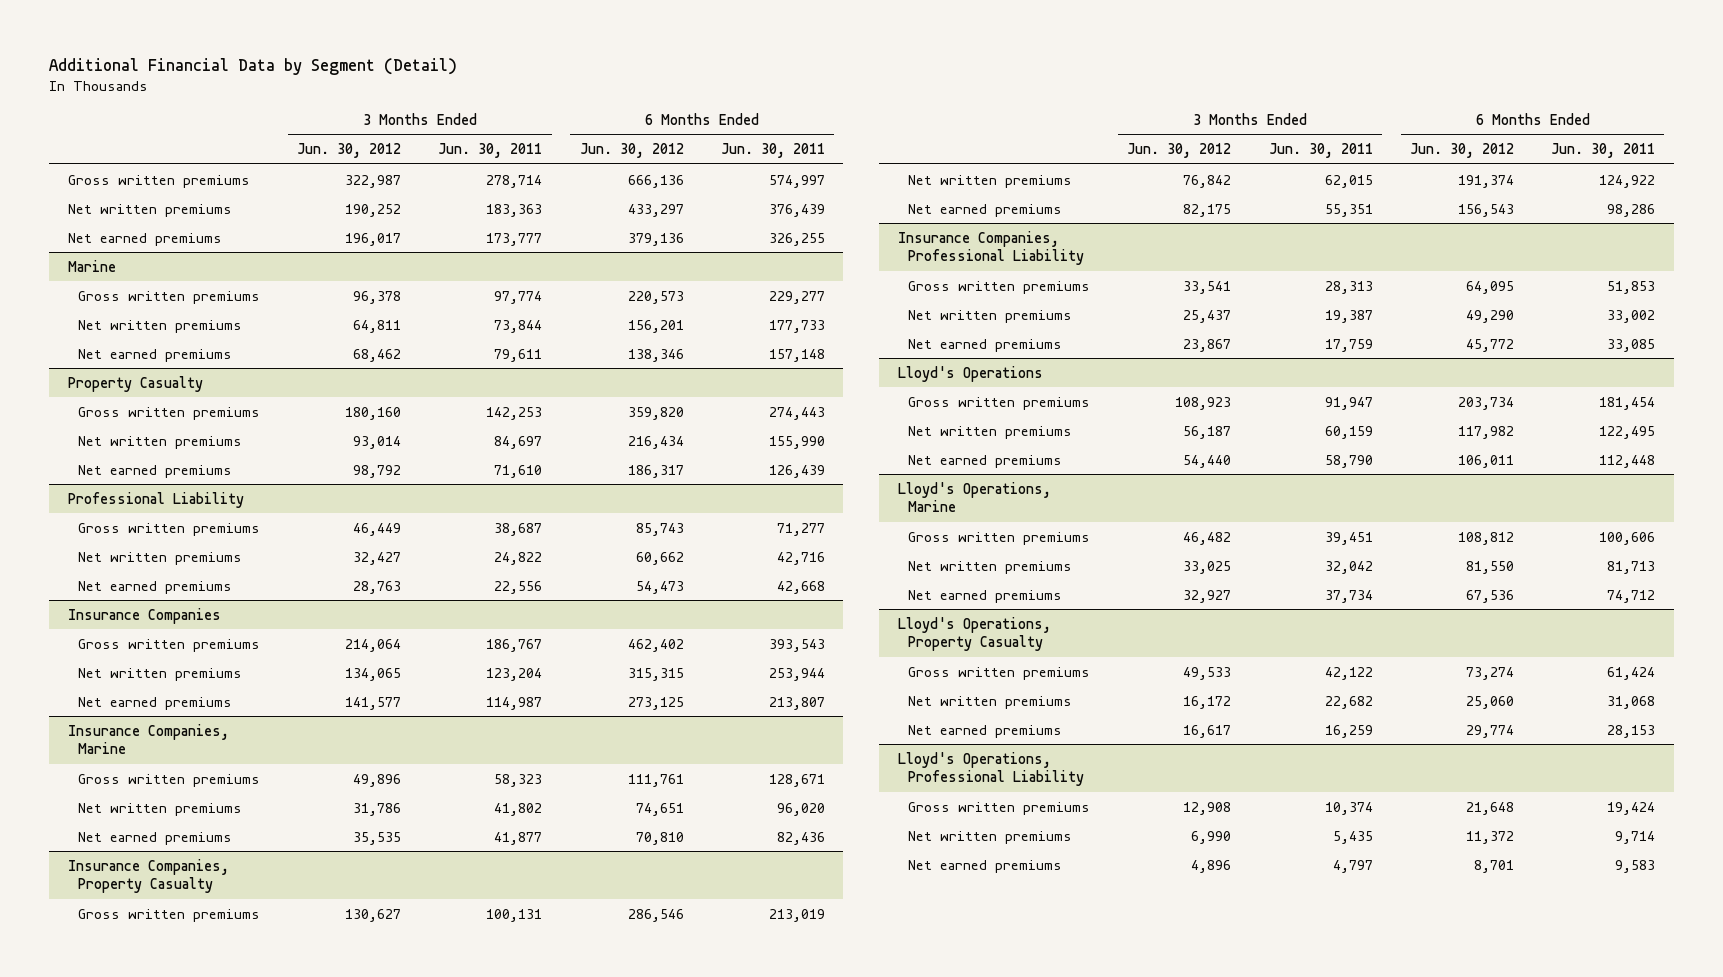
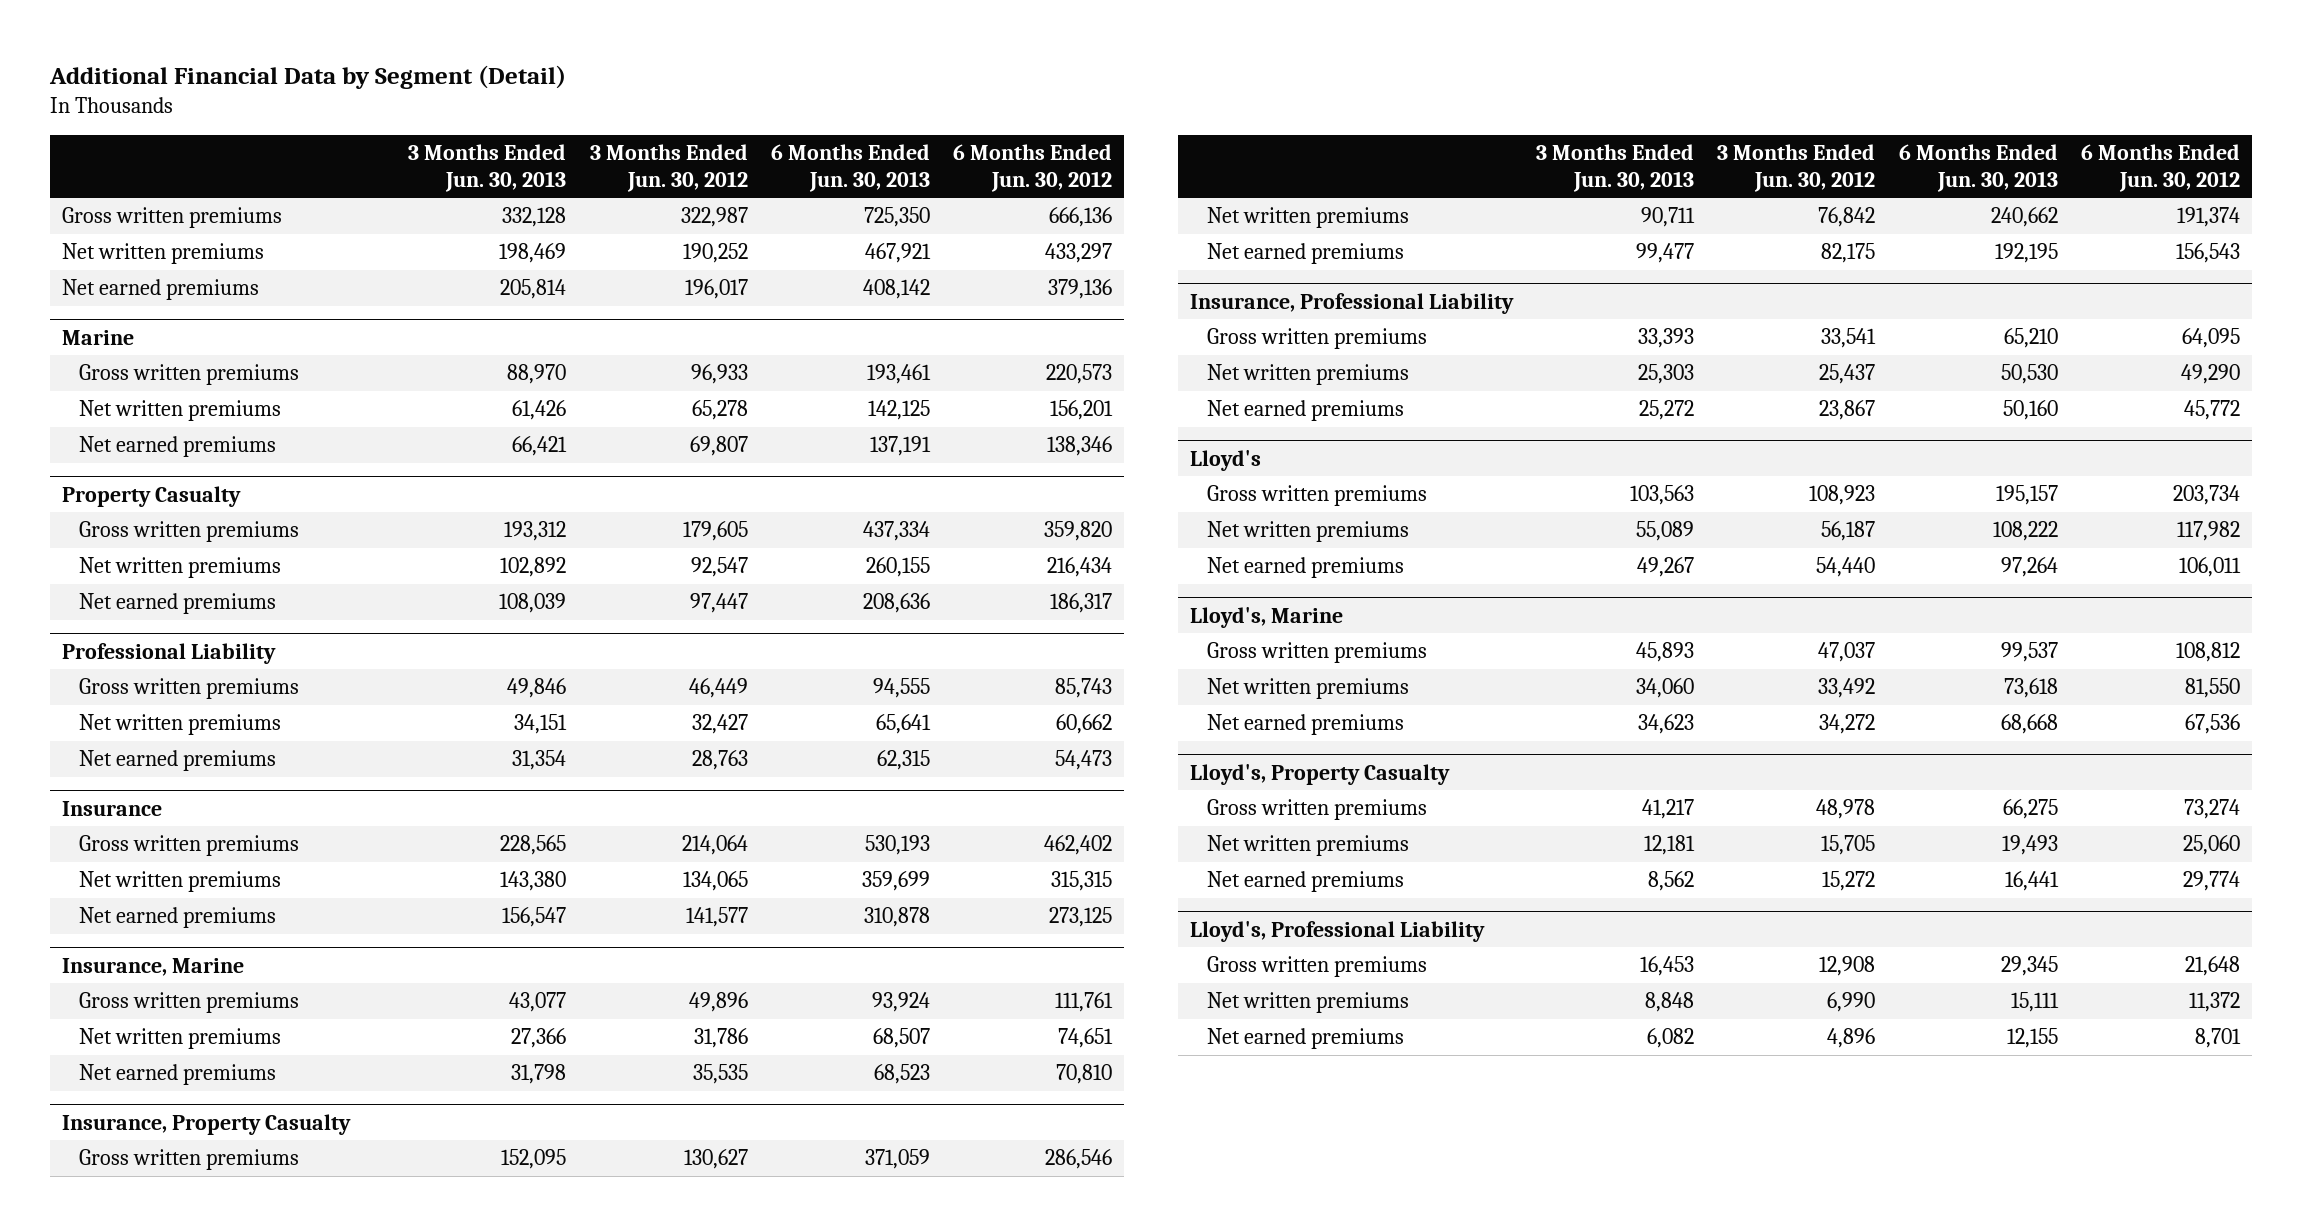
- | 3 Months Ended Jun. 30, 2012 | 3 Months Ended Jun. 30, 2011 | 6 Months Ended Jun. 30, 2012 | 6 Months Ended Jun. 30, 2011
+ | 3 Months Ended Jun. 30, 2013 | 3 Months Ended Jun. 30, 2012 | 6 Months Ended Jun. 30, 2013 | 6 Months Ended Jun. 30, 2012
@ Marine
- Gross written premiums | 96,378 | 97,774 | 220,573 | 229,277
- Net written premiums | 64,811 | 73,844 | 156,201 | 177,733
- Net earned premiums | 68,462 | 79,611 | 138,346 | 157,148
+ Gross written premiums | 88,970 | 96,933 | 193,461 | 220,573
+ Net written premiums | 61,426 | 65,278 | 142,125 | 156,201
+ Net earned premiums | 66,421 | 69,807 | 137,191 | 138,346
@ Property Casualty
- Gross written premiums | 180,160 | 142,253 | 359,820 | 274,443
- Net written premiums | 93,014 | 84,697 | 216,434 | 155,990
- Net earned premiums | 98,792 | 71,610 | 186,317 | 126,439
+ Gross written premiums | 193,312 | 179,605 | 437,334 | 359,820
+ Net written premiums | 102,892 | 92,547 | 260,155 | 216,434
+ Net earned premiums | 108,039 | 97,447 | 208,636 | 186,317
- Insurance Companies
+ Insurance
- Insurance Companies, Marine
+ Insurance, Marine
- Insurance Companies, Property Casualty
+ Insurance, Property Casualty
- Insurance Companies, Professional Liability
+ Insurance, Professional Liability
- Lloyd's Operations
+ Lloyd's
- Lloyd's Operations, Marine
- Gross written premiums | 46,482 | 39,451 | 108,812 | 100,606
- Net written premiums | 33,025 | 32,042 | 81,550 | 81,713
- Net earned premiums | 32,927 | 37,734 | 67,536 | 74,712
- Lloyd's Operations, Property Casualty
- Gross written premiums | 49,533 | 42,122 | 73,274 | 61,424
- Net written premiums | 16,172 | 22,682 | 25,060 | 31,068
- Net earned premiums | 16,617 | 16,259 | 29,774 | 28,153
- Lloyd's Operations, Professional Liability
+ Lloyd's, Marine
+ Gross written premiums | 45,893 | 47,037 | 99,537 | 108,812
+ Net written premiums | 34,060 | 33,492 | 73,618 | 81,550
+ Net earned premiums | 34,623 | 34,272 | 68,668 | 67,536
+ Lloyd's, Property Casualty
+ Gross written premiums | 41,217 | 48,978 | 66,275 | 73,274
+ Net written premiums | 12,181 | 15,705 | 19,493 | 25,060
+ Net earned premiums | 8,562 | 15,272 | 16,441 | 29,774
+ Lloyd's, Professional Liability

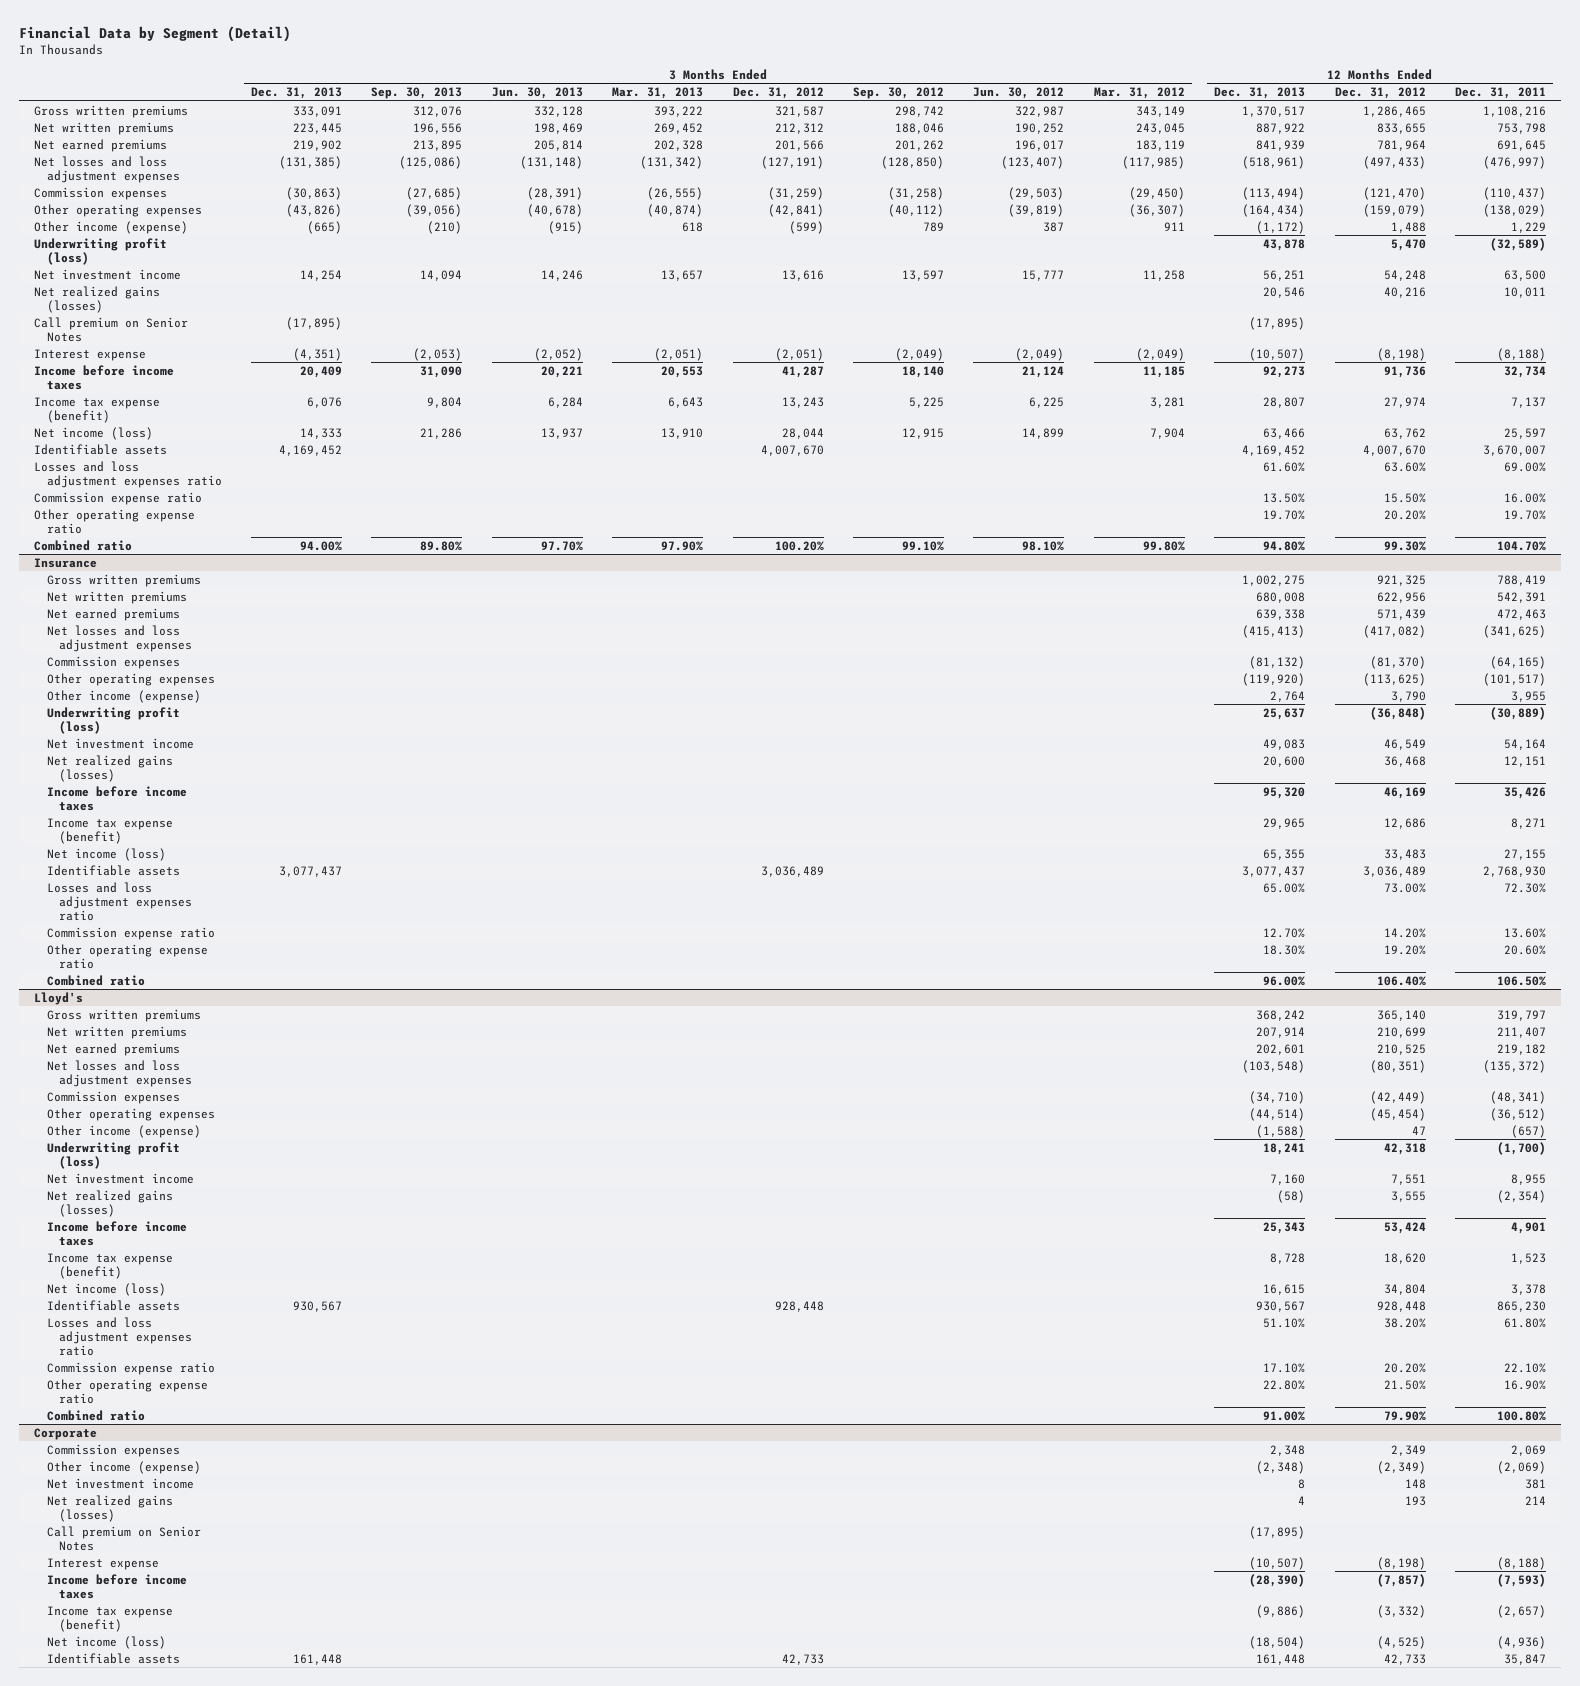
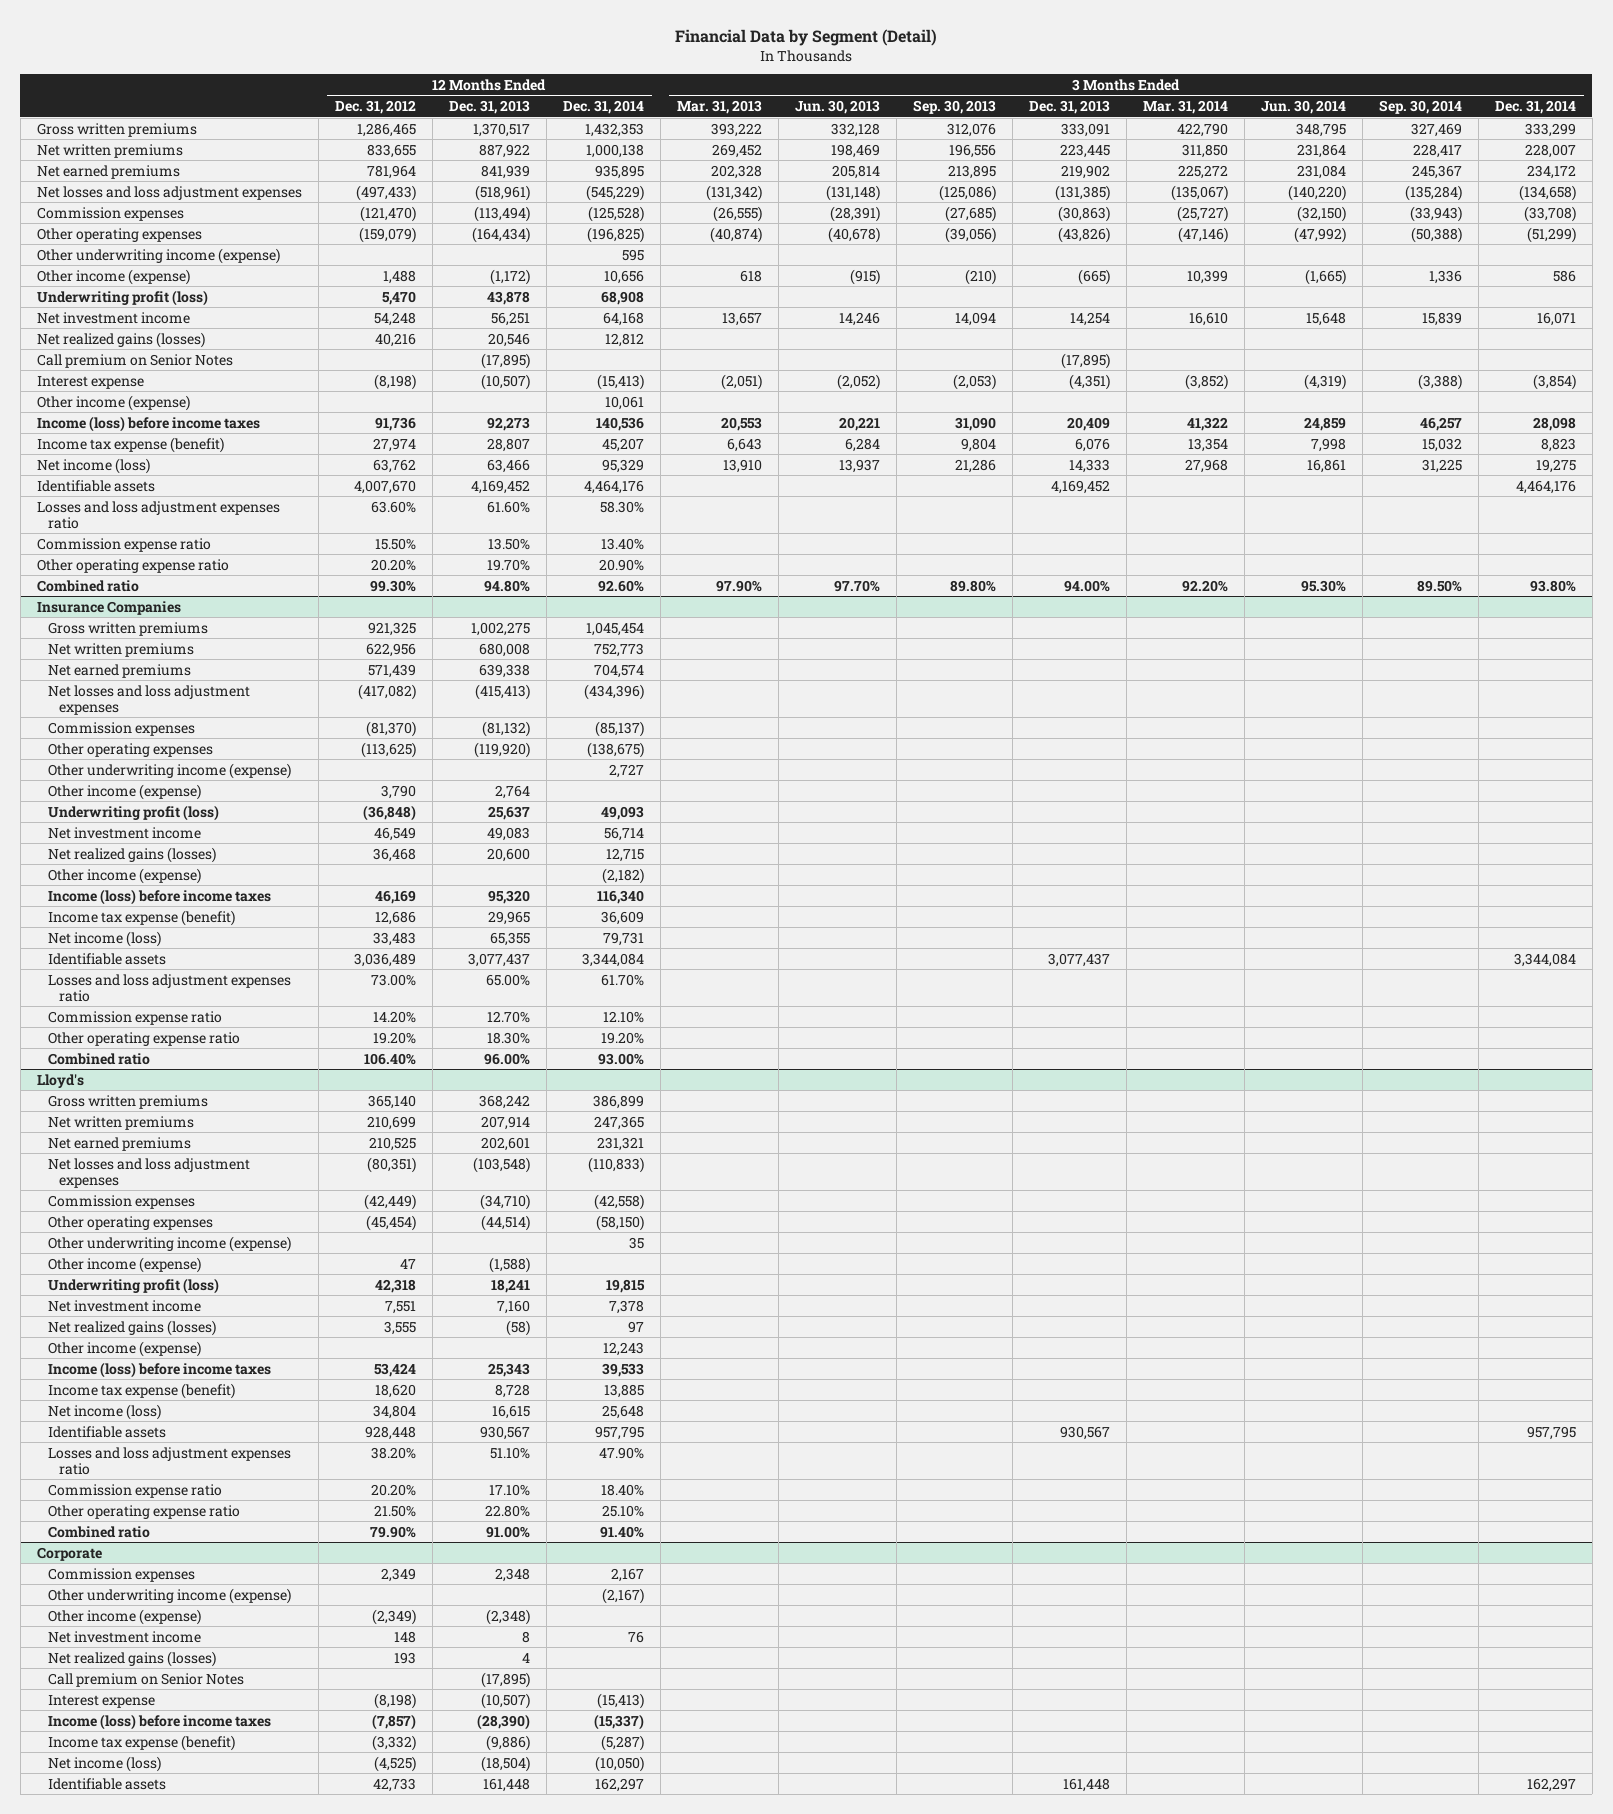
- | 3 Months Ended Dec. 31, 2013 | 3 Months Ended Sep. 30, 2013 | 3 Months Ended Jun. 30, 2013 | 3 Months Ended Mar. 31, 2013 | 3 Months Ended Dec. 31, 2012 | 3 Months Ended Sep. 30, 2012 | 3 Months Ended Jun. 30, 2012 | 3 Months Ended Mar. 31, 2012 | 12 Months Ended Dec. 31, 2013 | 12 Months Ended Dec. 31, 2012 | 12 Months Ended Dec. 31, 2011
+ | 12 Months Ended Dec. 31, 2012 | 12 Months Ended Dec. 31, 2013 | 12 Months Ended Dec. 31, 2014 | 3 Months Ended Mar. 31, 2013 | 3 Months Ended Jun. 30, 2013 | 3 Months Ended Sep. 30, 2013 | 3 Months Ended Dec. 31, 2013 | 3 Months Ended Mar. 31, 2014 | 3 Months Ended Jun. 30, 2014 | 3 Months Ended Sep. 30, 2014 | 3 Months Ended Dec. 31, 2014
+ Other underwriting income (expense) | | | 595 | | | | | | | |
- Income before income taxes | 20,409 | 31,090 | 20,221 | 20,553 | 41,287 | 18,140 | 21,124 | 11,185 | 92,273 | 91,736 | 32,734
+ Other income (expense) | | | 10,061 | | | | | | | |
+ Income (loss) before income taxes | 91,736 | 92,273 | 140,536 | 20,553 | 20,221 | 31,090 | 20,409 | 41,322 | 24,859 | 46,257 | 28,098
- Insurance
+ Insurance Companies
+ Other underwriting income (expense) | | | 2,727 | | | | | | | |
- Income before income taxes | | | | | | | | | 95,320 | 46,169 | 35,426
+ Other income (expense) | | | (2,182) | | | | | | | |
+ Income (loss) before income taxes | 46,169 | 95,320 | 116,340 | | | | | | | |
@ Lloyd's
+ Other underwriting income (expense) | | | 35 | | | | | | | |
- Income before income taxes | | | | | | | | | 25,343 | 53,424 | 4,901
+ Other income (expense) | | | 12,243 | | | | | | | |
+ Income (loss) before income taxes | 53,424 | 25,343 | 39,533 | | | | | | | |
@ Corporate
+ Other underwriting income (expense) | | | (2,167) | | | | | | | |
- Income before income taxes | | | | | | | | | (28,390) | (7,857) | (7,593)
+ Income (loss) before income taxes | (7,857) | (28,390) | (15,337) | | | | | | | |

